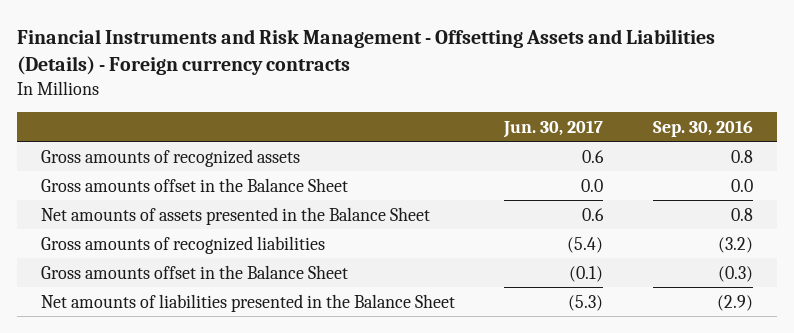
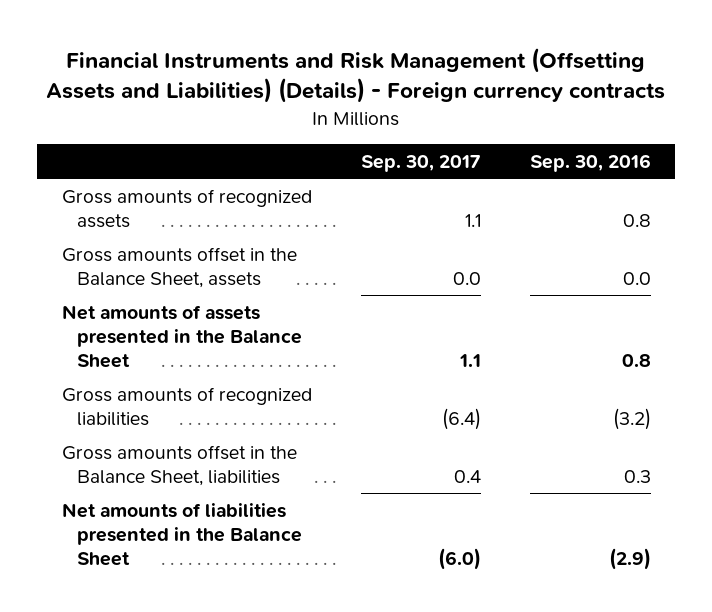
- Financial Instruments and Risk Management - Offsetting Assets and Liabilities (Details) - Foreign currency contracts
+ Financial Instruments and Risk Management (Offsetting Assets and Liabilities) (Details) - Foreign currency contracts
- | Jun. 30, 2017 | Sep. 30, 2016
+ | Sep. 30, 2017 | Sep. 30, 2016
- Gross amounts offset in the Balance Sheet | 0.0 | 0.0
+ Gross amounts offset in the Balance Sheet, assets | 0.0 | 0.0
- Gross amounts offset in the Balance Sheet | (0.1) | (0.3)
+ Gross amounts offset in the Balance Sheet, liabilities | 0.4 | 0.3

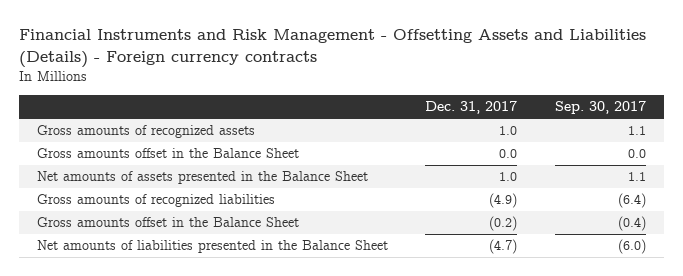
- Financial Instruments and Risk Management (Offsetting Assets and Liabilities) (Details) - Foreign currency contracts
+ Financial Instruments and Risk Management - Offsetting Assets and Liabilities (Details) - Foreign currency contracts
- | Sep. 30, 2017 | Sep. 30, 2016
+ | Dec. 31, 2017 | Sep. 30, 2017
- Gross amounts offset in the Balance Sheet, assets | 0.0 | 0.0
+ Gross amounts offset in the Balance Sheet | 0.0 | 0.0
- Gross amounts offset in the Balance Sheet, liabilities | 0.4 | 0.3
+ Gross amounts offset in the Balance Sheet | (0.2) | (0.4)

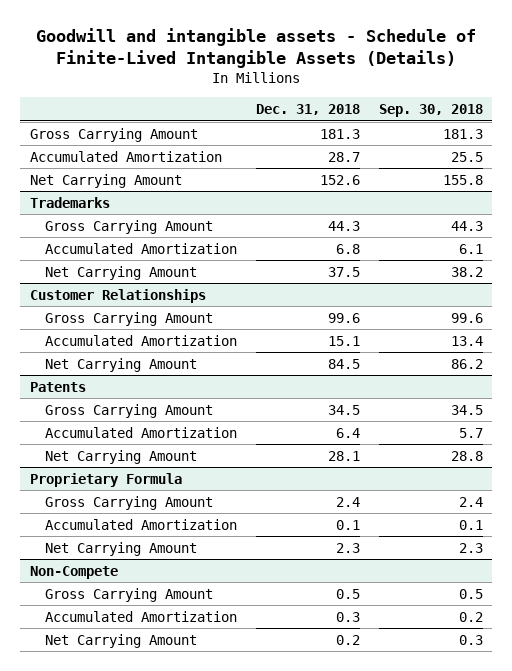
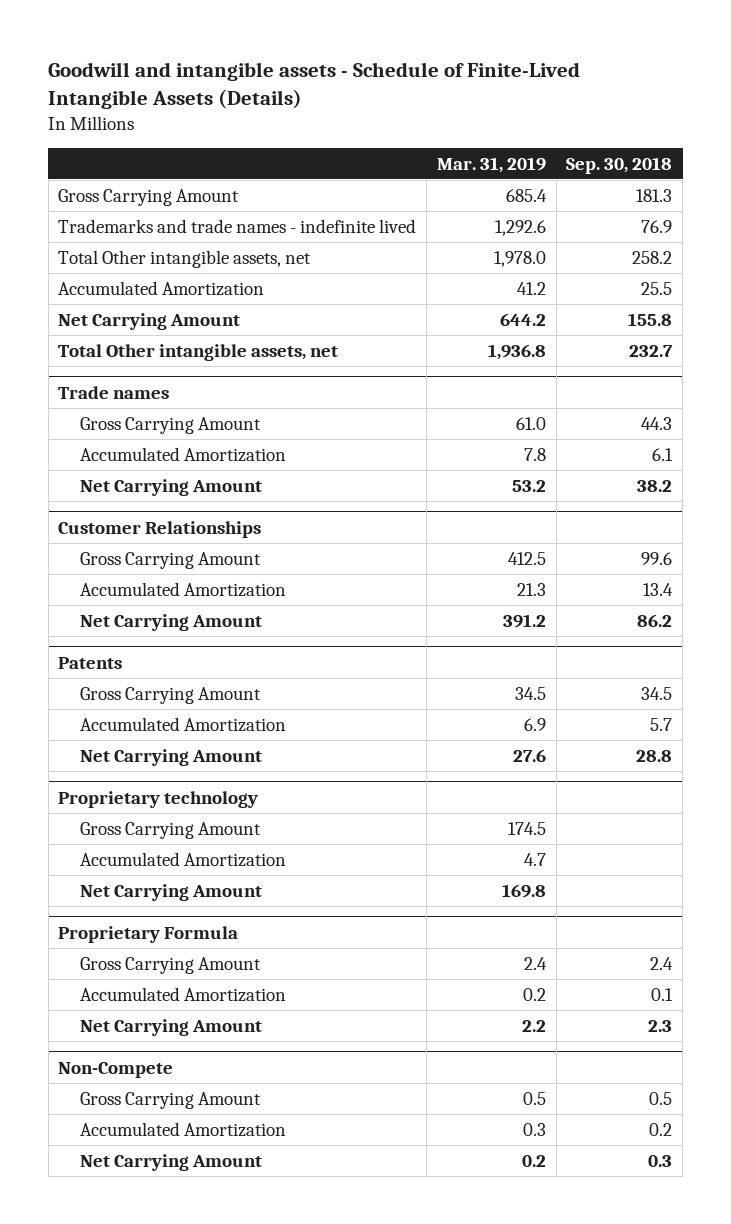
- | Dec. 31, 2018 | Sep. 30, 2018
+ | Mar. 31, 2019 | Sep. 30, 2018
+ Trademarks and trade names - indefinite lived | 1,292.6 | 76.9
+ Total Other intangible assets, net | 1,978.0 | 258.2
- Trademarks
+ Total Other intangible assets, net | 1,936.8 | 232.7
+ Trade names
+ Proprietary technology
+ Gross Carrying Amount | 174.5 |
+ Accumulated Amortization | 4.7 |
+ Net Carrying Amount | 169.8 |

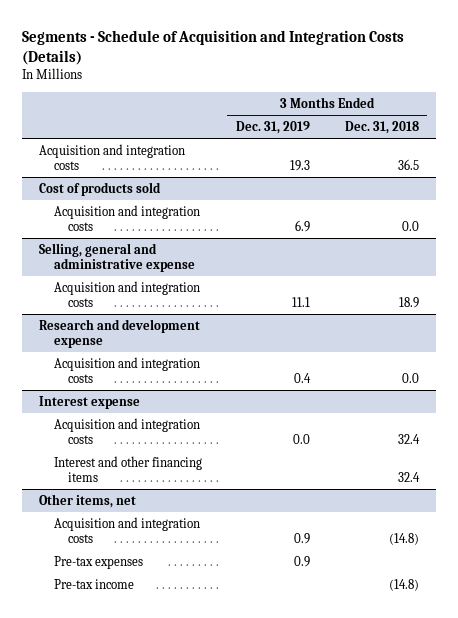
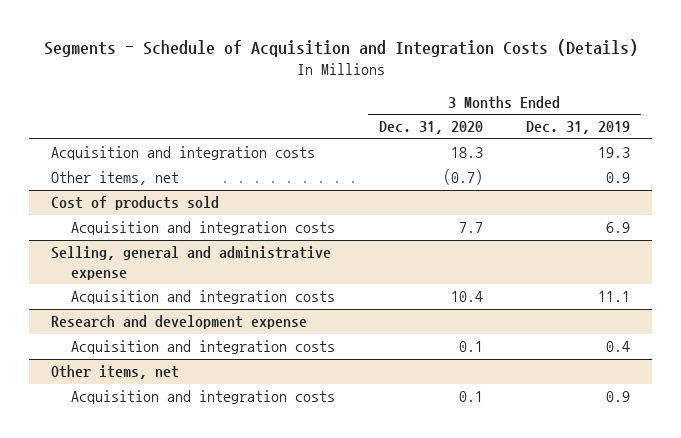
- | 3 Months Ended Dec. 31, 2019 | 3 Months Ended Dec. 31, 2018
+ | 3 Months Ended Dec. 31, 2020 | 3 Months Ended Dec. 31, 2019
+ Other items, net | (0.7) | 0.9
- Interest expense
- Acquisition and integration costs | 0.0 | 32.4
- Interest and other financing items | | 32.4
@ Other items, net
- Pre-tax expenses | 0.9 |
- Pre-tax income | | (14.8)

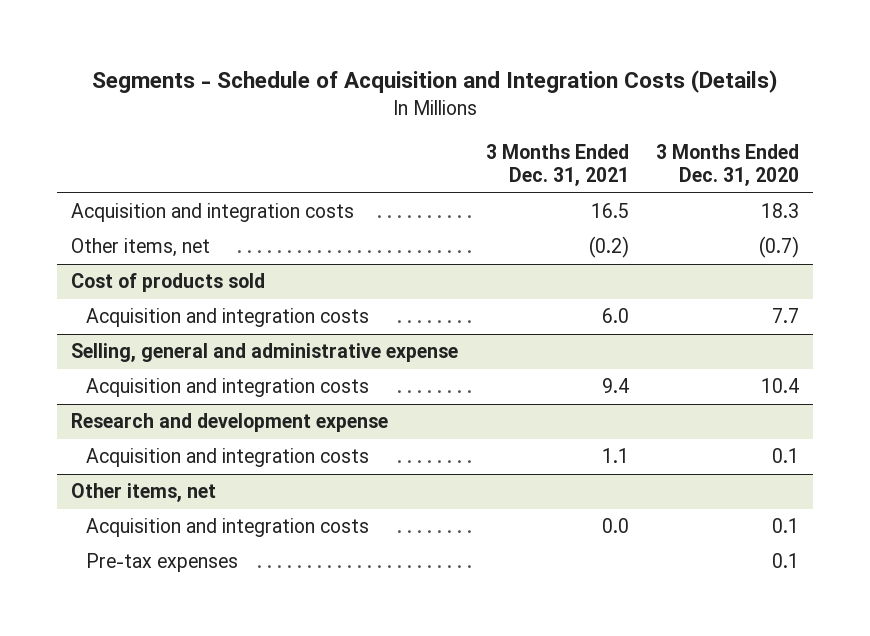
- | 3 Months Ended Dec. 31, 2020 | 3 Months Ended Dec. 31, 2019
+ | 3 Months Ended Dec. 31, 2021 | 3 Months Ended Dec. 31, 2020
@ Other items, net
+ Pre-tax expenses | | 0.1

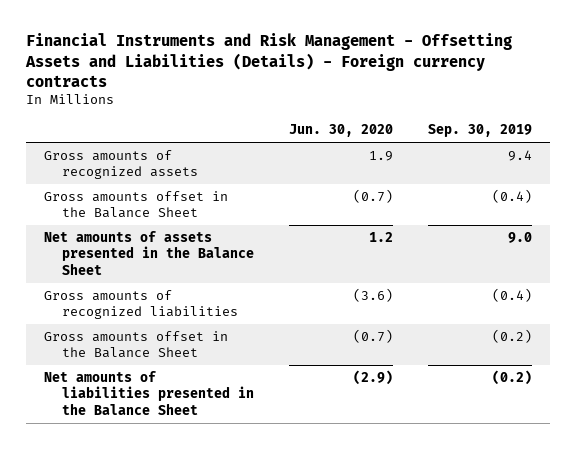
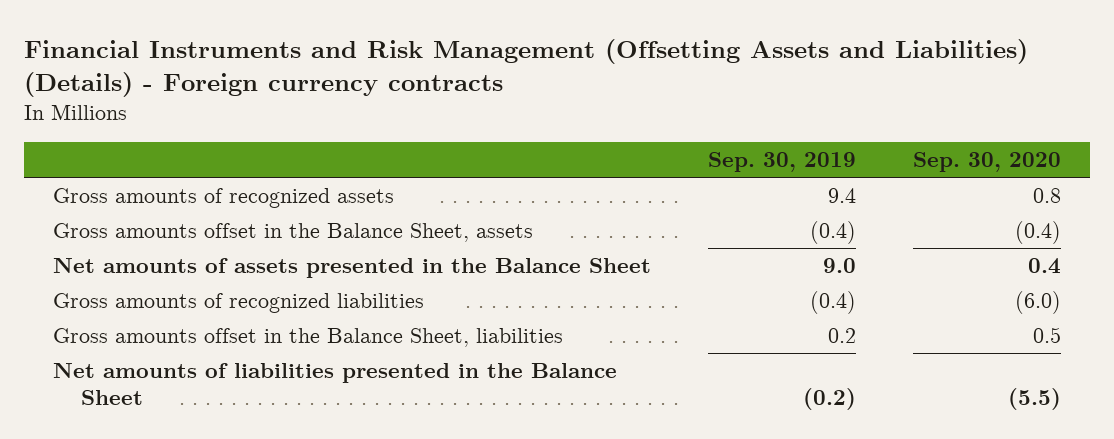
- Financial Instruments and Risk Management - Offsetting Assets and Liabilities (Details) - Foreign currency contracts
+ Financial Instruments and Risk Management (Offsetting Assets and Liabilities) (Details) - Foreign currency contracts
- | Jun. 30, 2020 | Sep. 30, 2019
+ | Sep. 30, 2019 | Sep. 30, 2020
- Gross amounts offset in the Balance Sheet | (0.7) | (0.4)
+ Gross amounts offset in the Balance Sheet, assets | (0.4) | (0.4)
- Gross amounts offset in the Balance Sheet | (0.7) | (0.2)
+ Gross amounts offset in the Balance Sheet, liabilities | 0.2 | 0.5

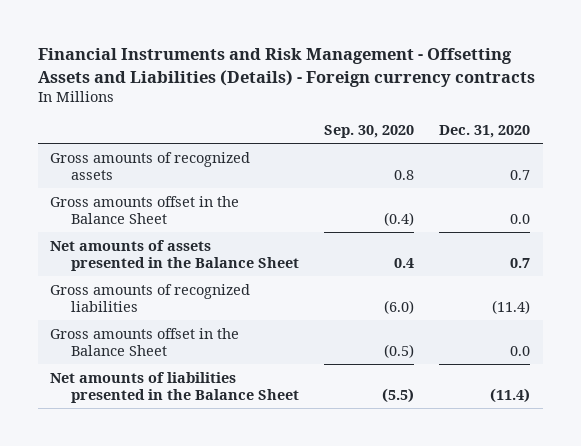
- Financial Instruments and Risk Management (Offsetting Assets and Liabilities) (Details) - Foreign currency contracts
+ Financial Instruments and Risk Management - Offsetting Assets and Liabilities (Details) - Foreign currency contracts
- | Sep. 30, 2019 | Sep. 30, 2020
+ | Sep. 30, 2020 | Dec. 31, 2020
- Gross amounts offset in the Balance Sheet, assets | (0.4) | (0.4)
+ Gross amounts offset in the Balance Sheet | (0.4) | 0.0
- Gross amounts offset in the Balance Sheet, liabilities | 0.2 | 0.5
+ Gross amounts offset in the Balance Sheet | (0.5) | 0.0

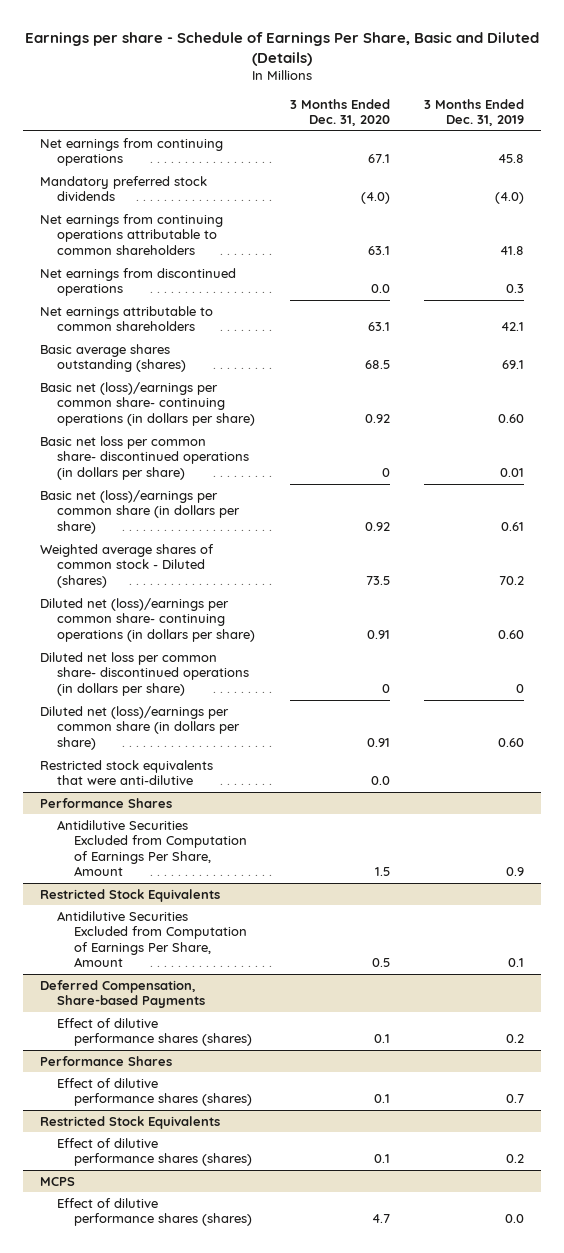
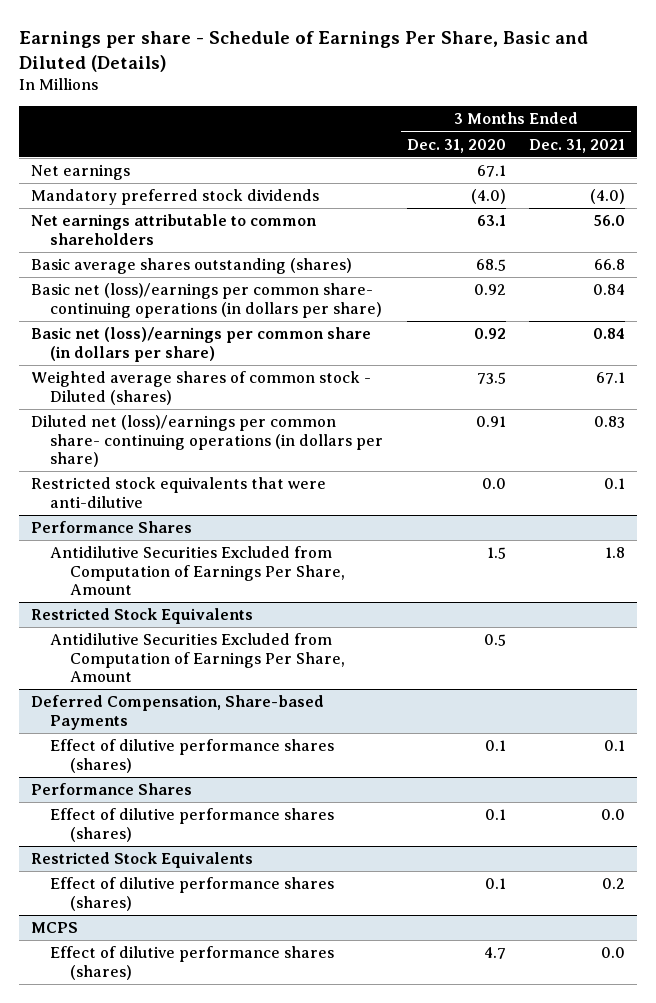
- | 3 Months Ended Dec. 31, 2020 | 3 Months Ended Dec. 31, 2019
+ | 3 Months Ended Dec. 31, 2020 | 3 Months Ended Dec. 31, 2021
- Net earnings from continuing operations | 67.1 | 45.8
+ Net earnings | 67.1 |
- Net earnings from continuing operations attributable to common shareholders | 63.1 | 41.8
- Net earnings from discontinued operations | 0.0 | 0.3
- Basic net loss per common share- discontinued operations (in dollars per share) | 0 | 0.01
- Diluted net loss per common share- discontinued operations (in dollars per share) | 0 | 0
- Diluted net (loss)/earnings per common share (in dollars per share) | 0.91 | 0.60

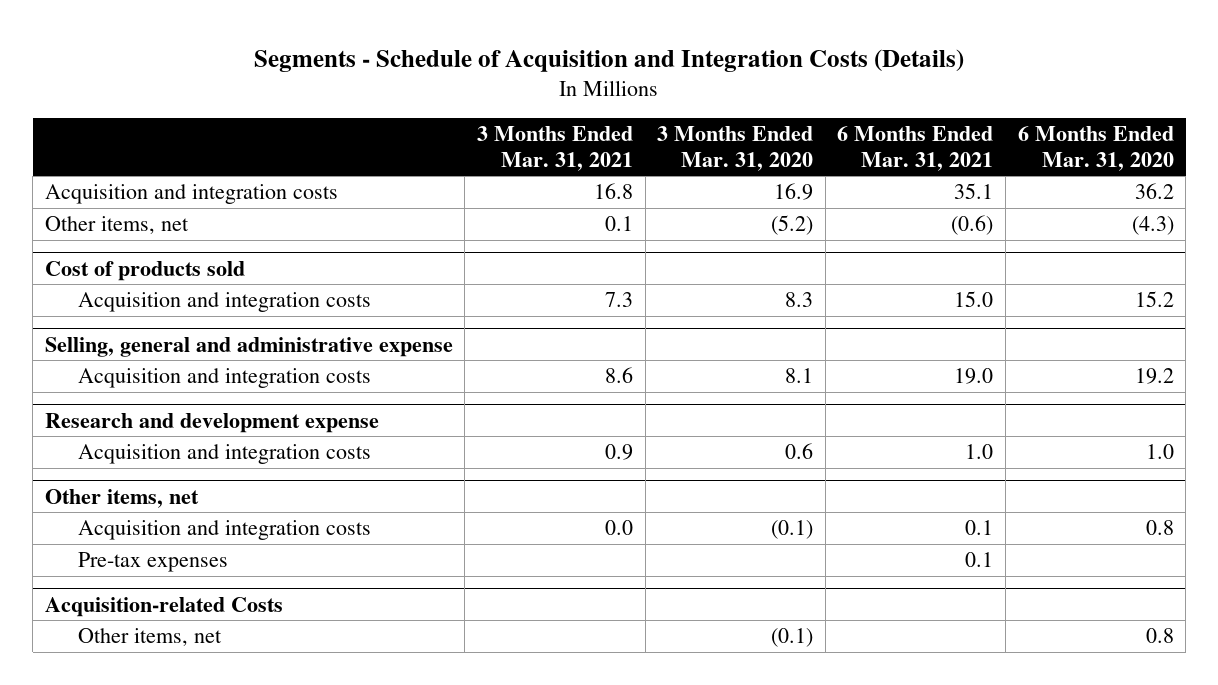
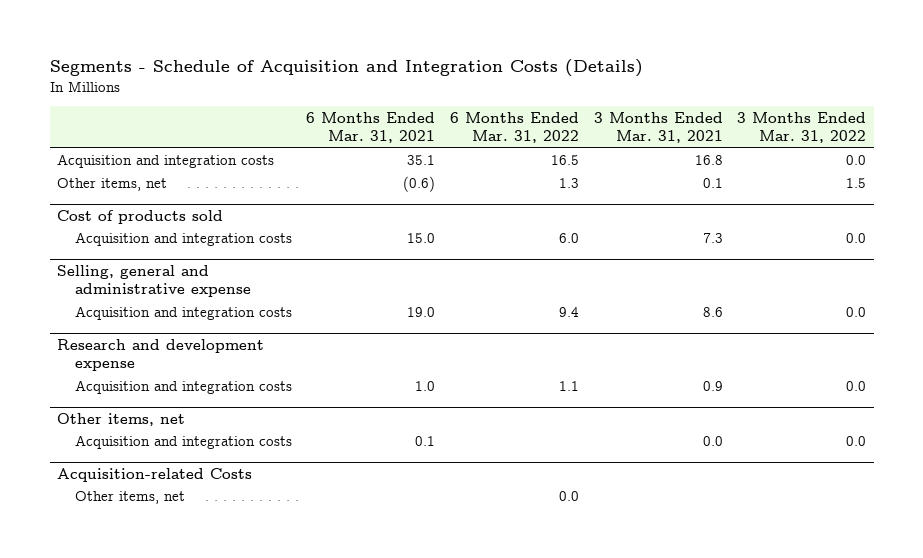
- | 3 Months Ended Mar. 31, 2021 | 3 Months Ended Mar. 31, 2020 | 6 Months Ended Mar. 31, 2021 | 6 Months Ended Mar. 31, 2020
+ | 6 Months Ended Mar. 31, 2021 | 6 Months Ended Mar. 31, 2022 | 3 Months Ended Mar. 31, 2021 | 3 Months Ended Mar. 31, 2022
@ Other items, net
- Pre-tax expenses | | | 0.1 |

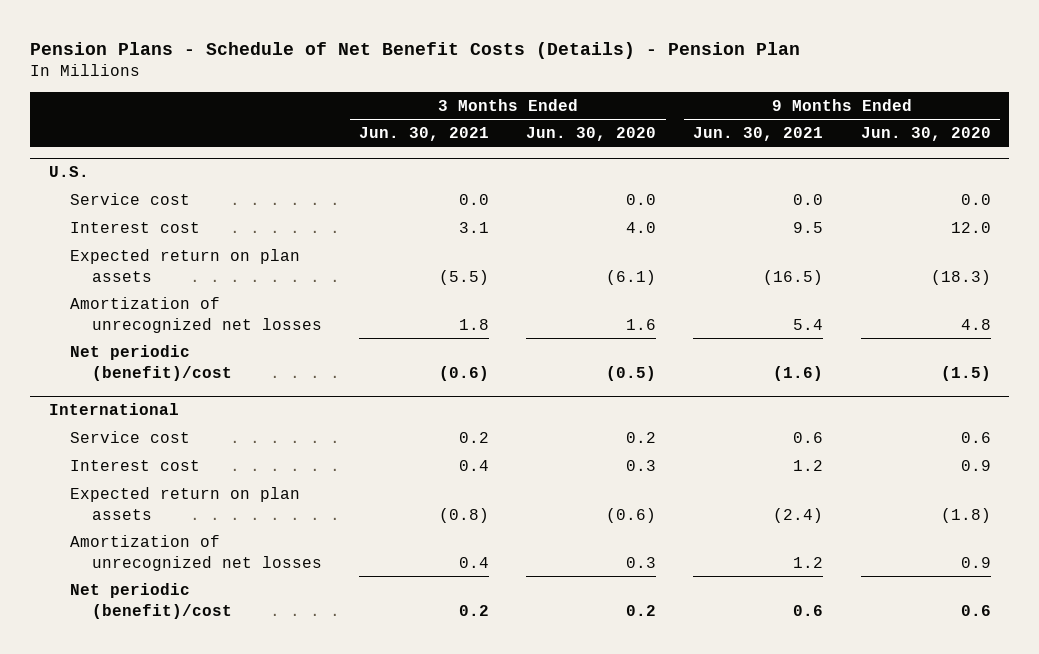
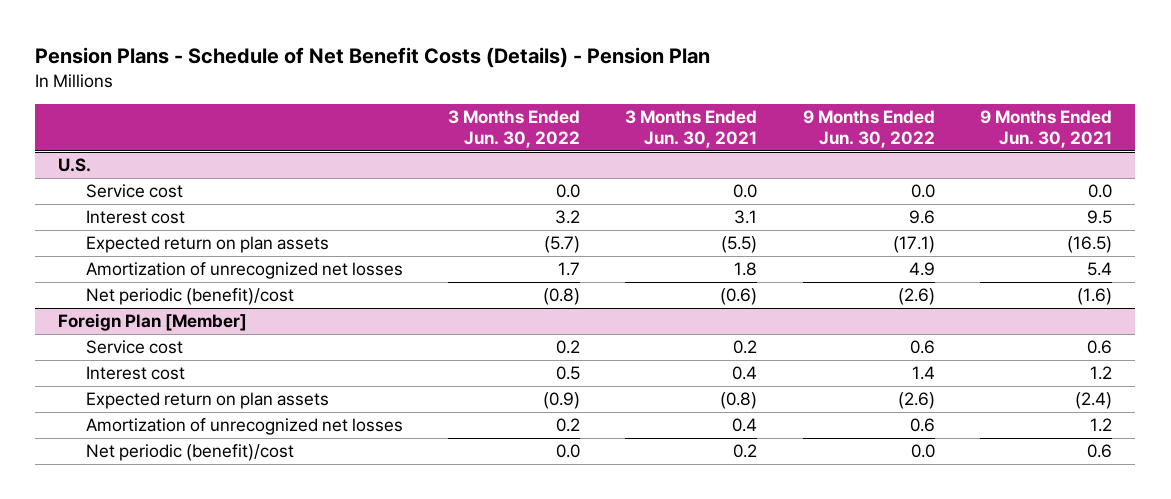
- | 3 Months Ended Jun. 30, 2021 | 3 Months Ended Jun. 30, 2020 | 9 Months Ended Jun. 30, 2021 | 9 Months Ended Jun. 30, 2020
+ | 3 Months Ended Jun. 30, 2022 | 3 Months Ended Jun. 30, 2021 | 9 Months Ended Jun. 30, 2022 | 9 Months Ended Jun. 30, 2021
- International
+ Foreign Plan [Member]

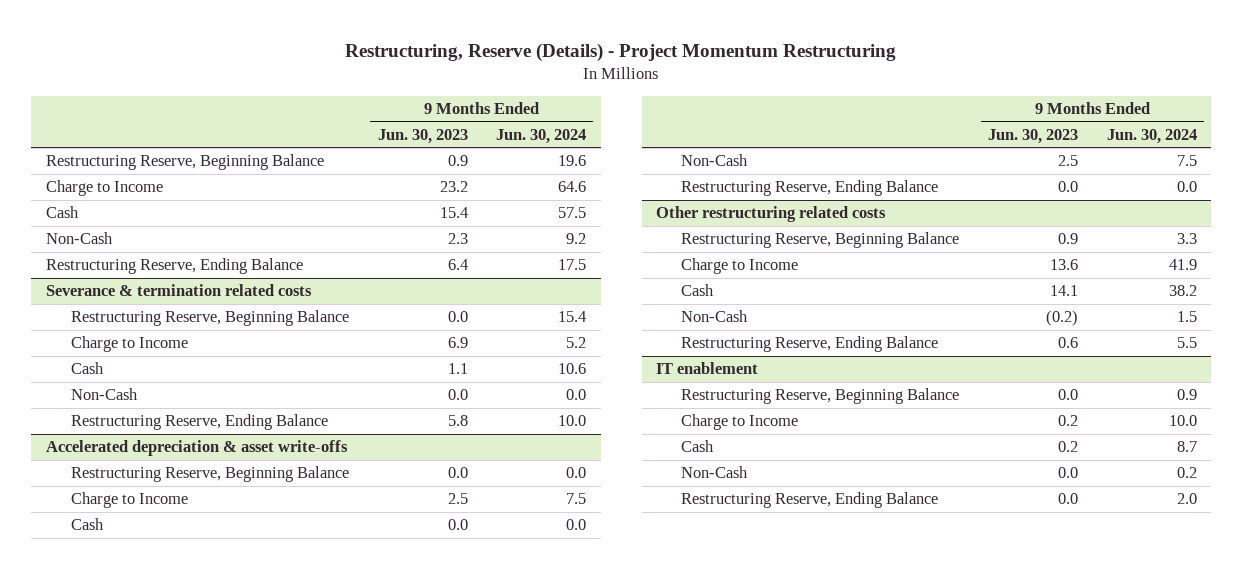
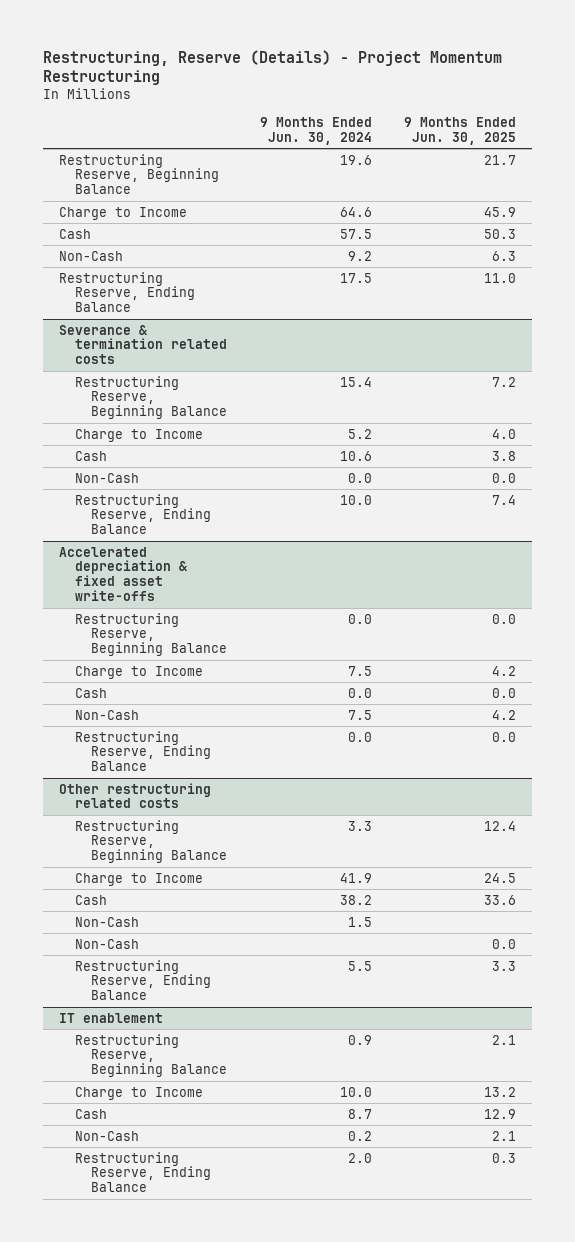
- | 9 Months Ended Jun. 30, 2023 | 9 Months Ended Jun. 30, 2024
+ | 9 Months Ended Jun. 30, 2024 | 9 Months Ended Jun. 30, 2025
- Accelerated depreciation & asset write-offs
+ Accelerated depreciation & fixed asset write-offs
@ Other restructuring related costs
+ Non-Cash | | 0.0

